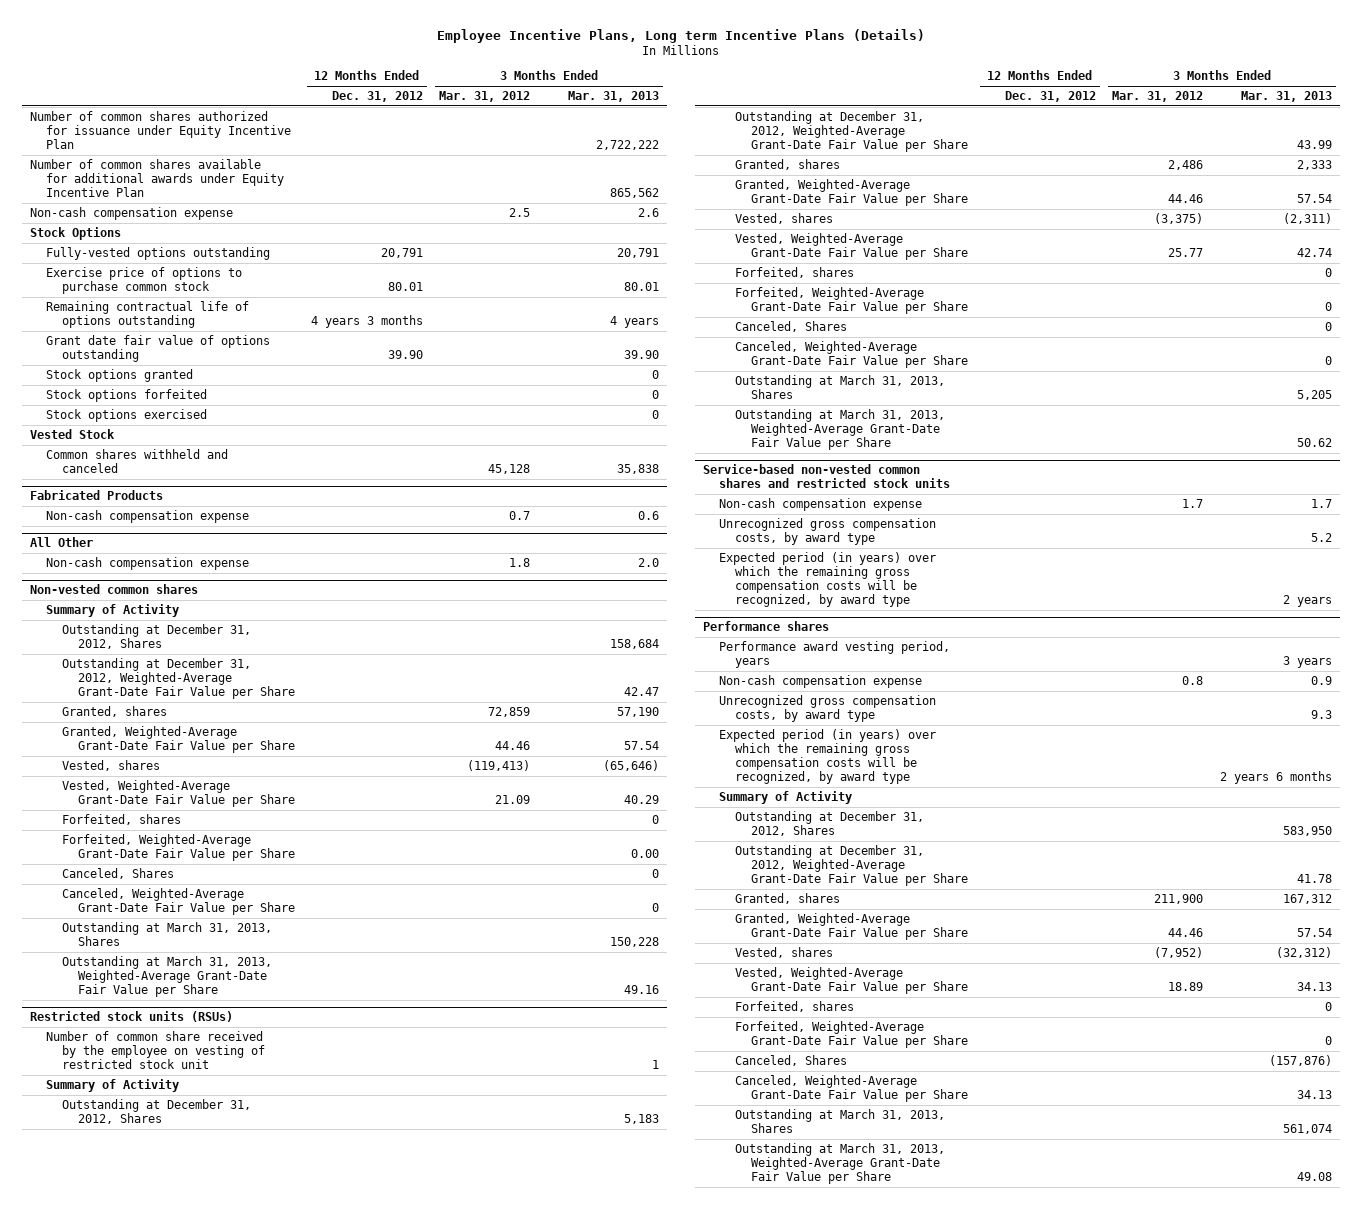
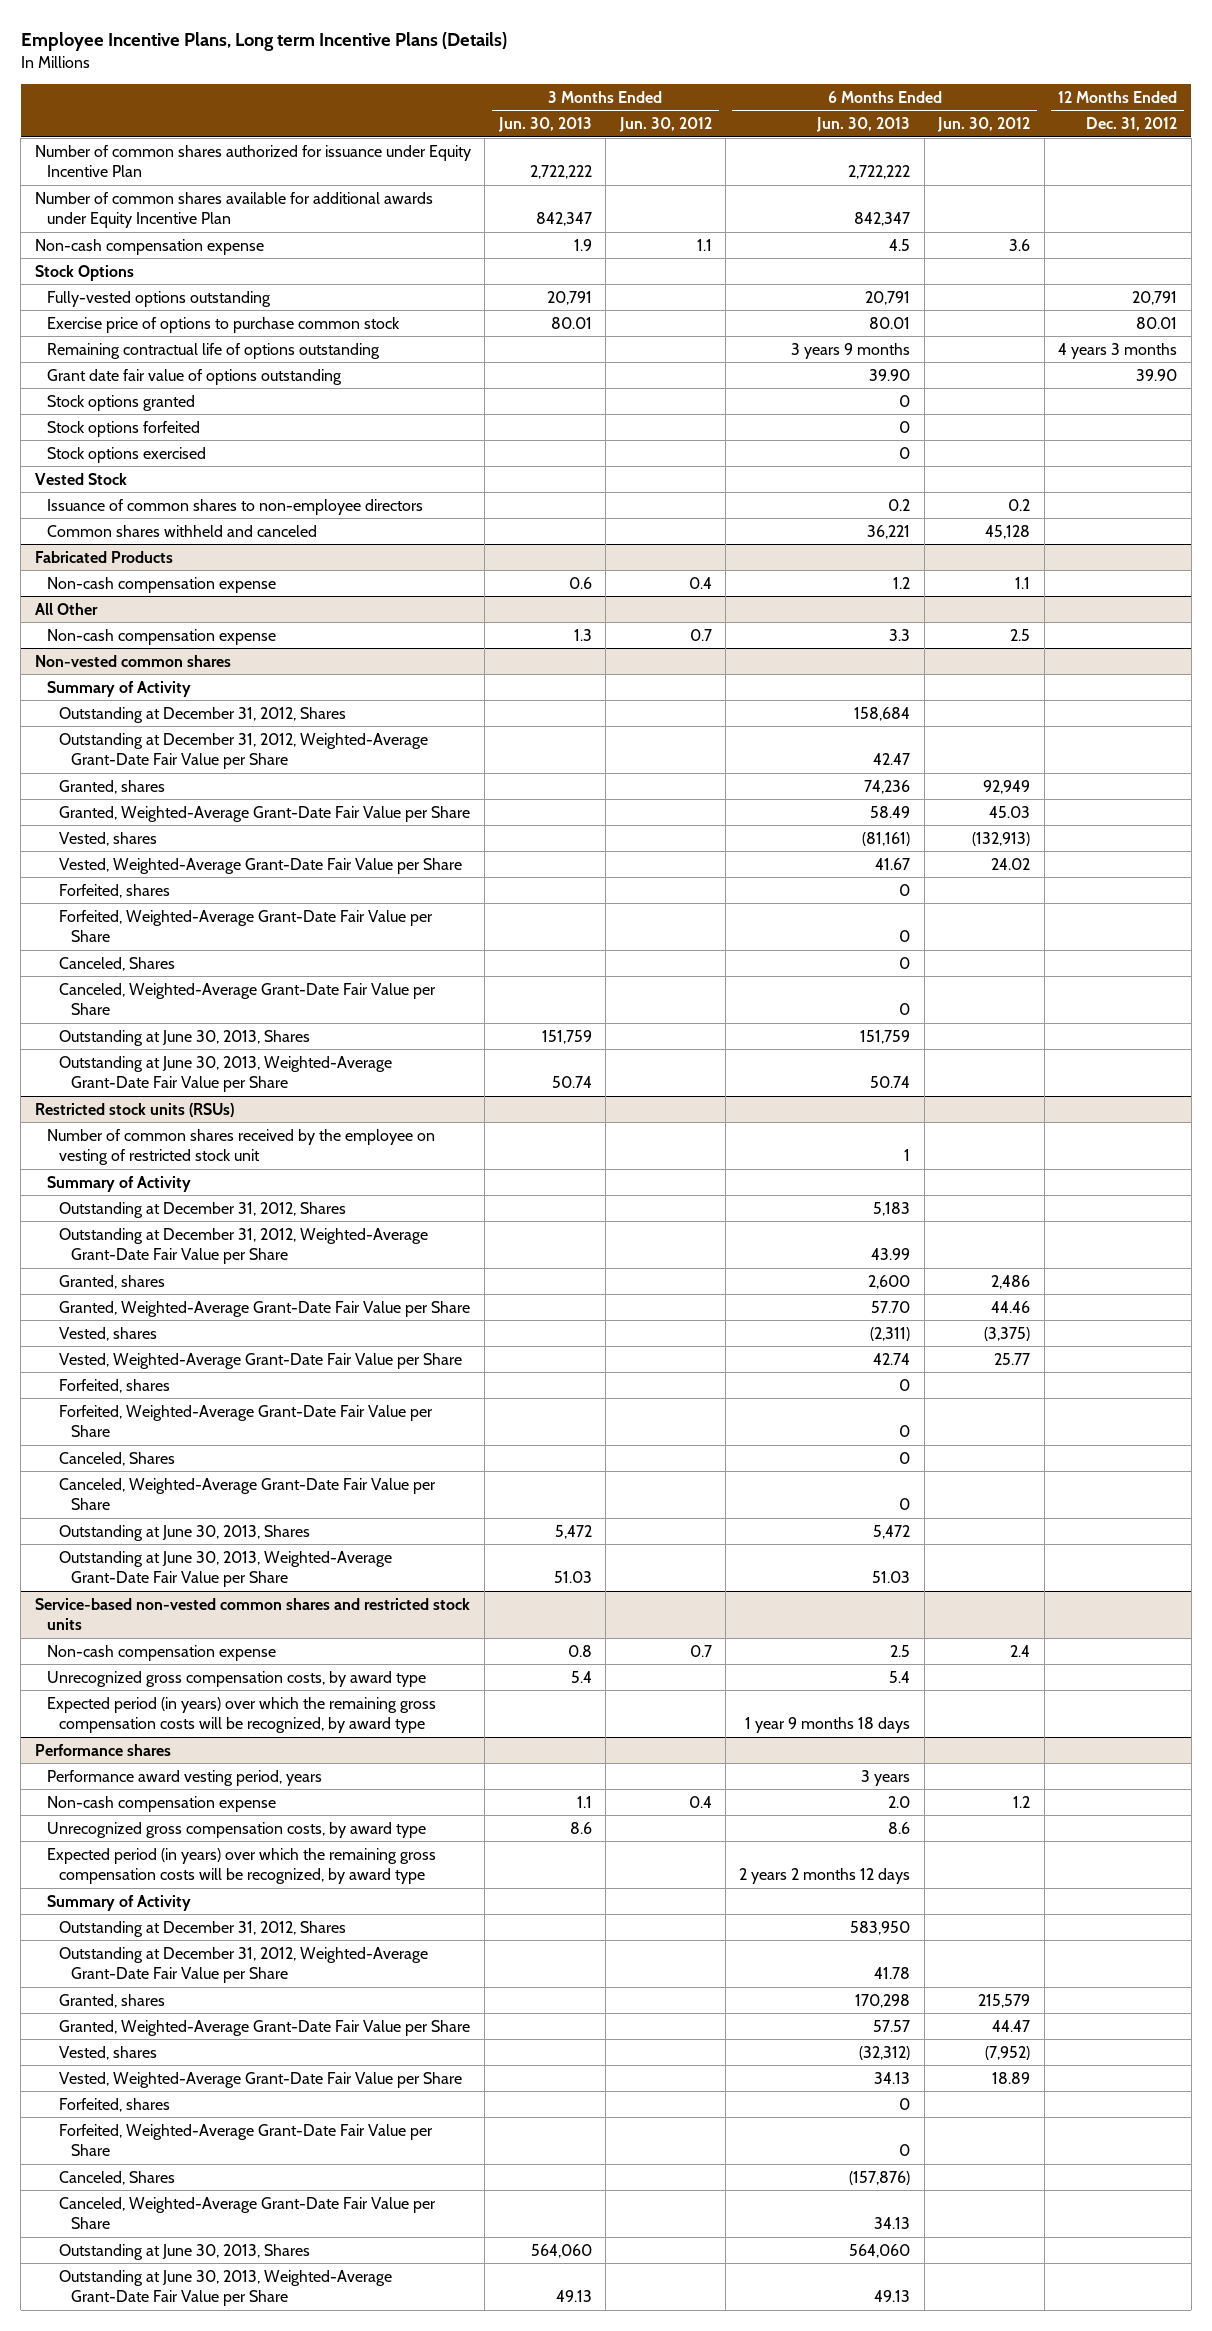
- | 12 Months Ended Dec. 31, 2012 | 3 Months Ended Mar. 31, 2012 | 3 Months Ended Mar. 31, 2013
+ | 3 Months Ended Jun. 30, 2013 | 3 Months Ended Jun. 30, 2012 | 6 Months Ended Jun. 30, 2013 | 6 Months Ended Jun. 30, 2012 | 12 Months Ended Dec. 31, 2012
+ Issuance of common shares to non-employee directors | | | 0.2 | 0.2 |
@ Non-vested common shares
- Outstanding at March 31, 2013, Shares | | | 150,228
- Outstanding at March 31, 2013, Weighted-Average Grant-Date Fair Value per Share | | | 49.16
+ Outstanding at June 30, 2013, Shares | 151,759 | | 151,759 | |
+ Outstanding at June 30, 2013, Weighted-Average Grant-Date Fair Value per Share | 50.74 | | 50.74 | |
@ Restricted stock units (RSUs)
- Number of common share received by the employee on vesting of restricted stock unit | | | 1
+ Number of common shares received by the employee on vesting of restricted stock unit | | | 1 | |
- Outstanding at March 31, 2013, Shares | | | 5,205
- Outstanding at March 31, 2013, Weighted-Average Grant-Date Fair Value per Share | | | 50.62
+ Outstanding at June 30, 2013, Shares | 5,472 | | 5,472 | |
+ Outstanding at June 30, 2013, Weighted-Average Grant-Date Fair Value per Share | 51.03 | | 51.03 | |
@ Performance shares
- Outstanding at March 31, 2013, Shares | | | 561,074
- Outstanding at March 31, 2013, Weighted-Average Grant-Date Fair Value per Share | | | 49.08
+ Outstanding at June 30, 2013, Shares | 564,060 | | 564,060 | |
+ Outstanding at June 30, 2013, Weighted-Average Grant-Date Fair Value per Share | 49.13 | | 49.13 | |

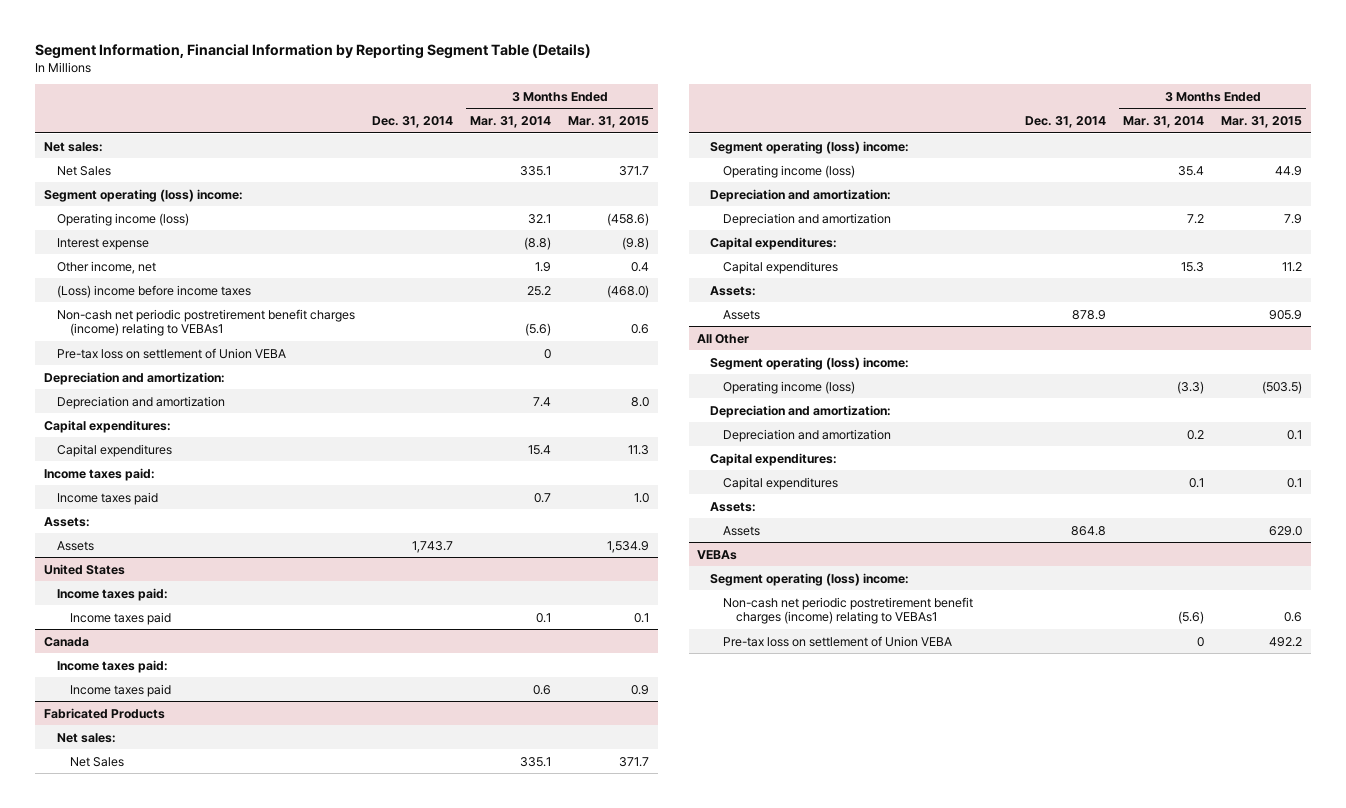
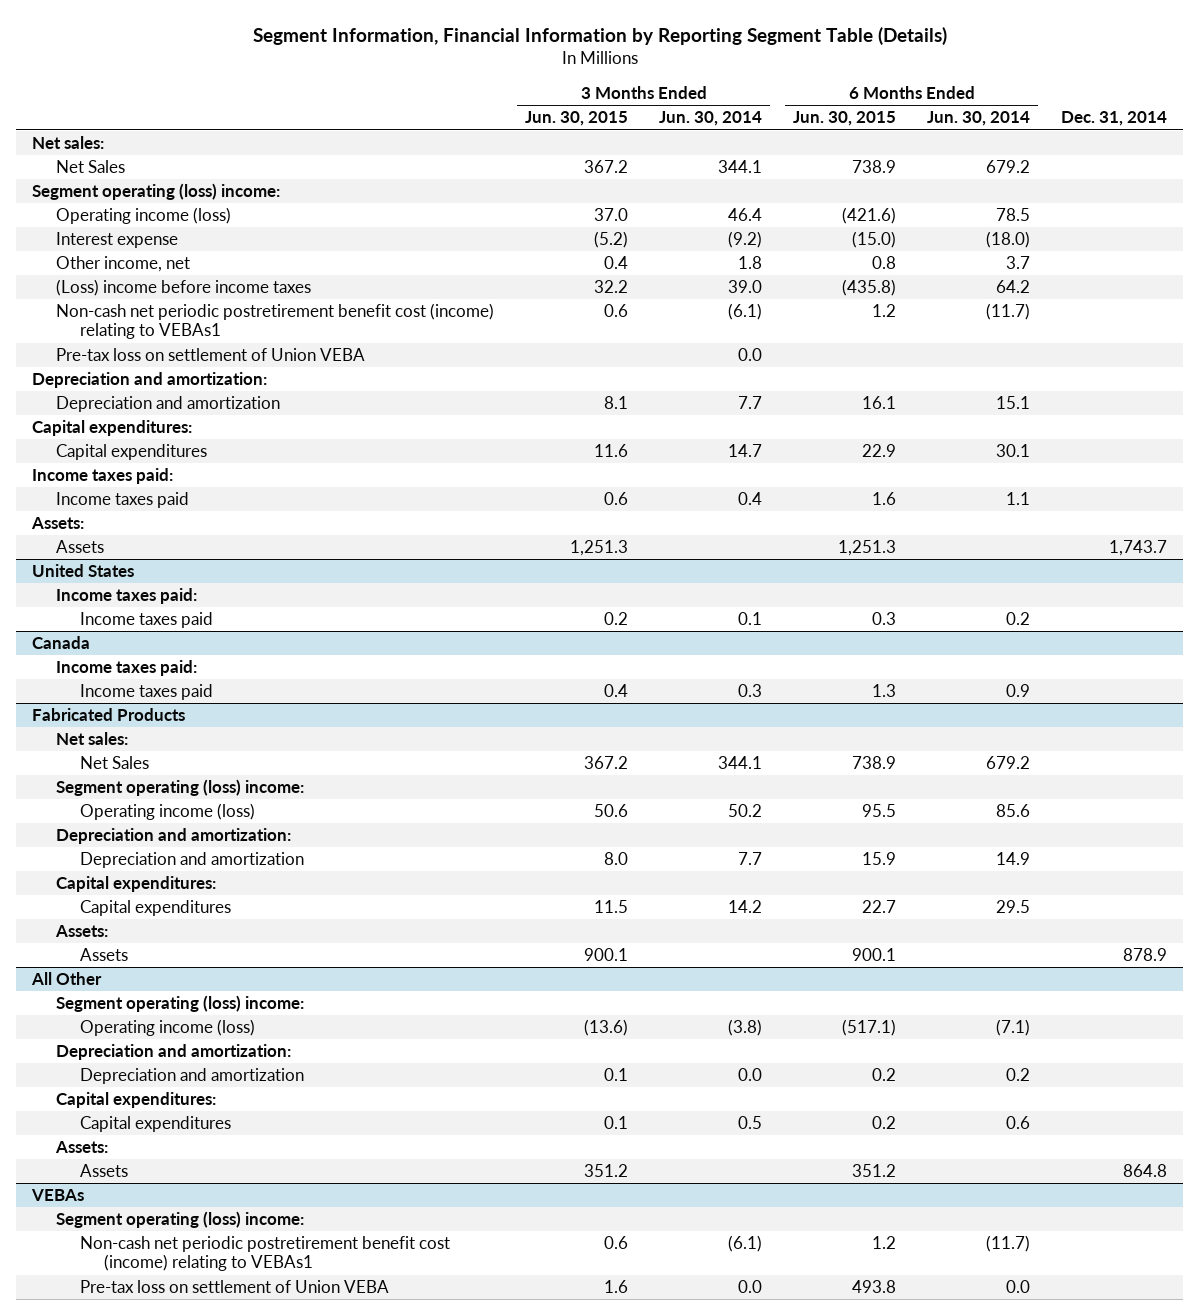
- | Dec. 31, 2014 | 3 Months Ended Mar. 31, 2014 | 3 Months Ended Mar. 31, 2015
+ | 3 Months Ended Jun. 30, 2015 | 3 Months Ended Jun. 30, 2014 | 6 Months Ended Jun. 30, 2015 | 6 Months Ended Jun. 30, 2014 | Dec. 31, 2014
- Non-cash net periodic postretirement benefit charges (income) relating to VEBAs1 | | (5.6) | 0.6
+ Non-cash net periodic postretirement benefit cost (income) relating to VEBAs1 | 0.6 | (6.1) | 1.2 | (11.7) |
@ VEBAs
- Non-cash net periodic postretirement benefit charges (income) relating to VEBAs1 | | (5.6) | 0.6
+ Non-cash net periodic postretirement benefit cost (income) relating to VEBAs1 | 0.6 | (6.1) | 1.2 | (11.7) |

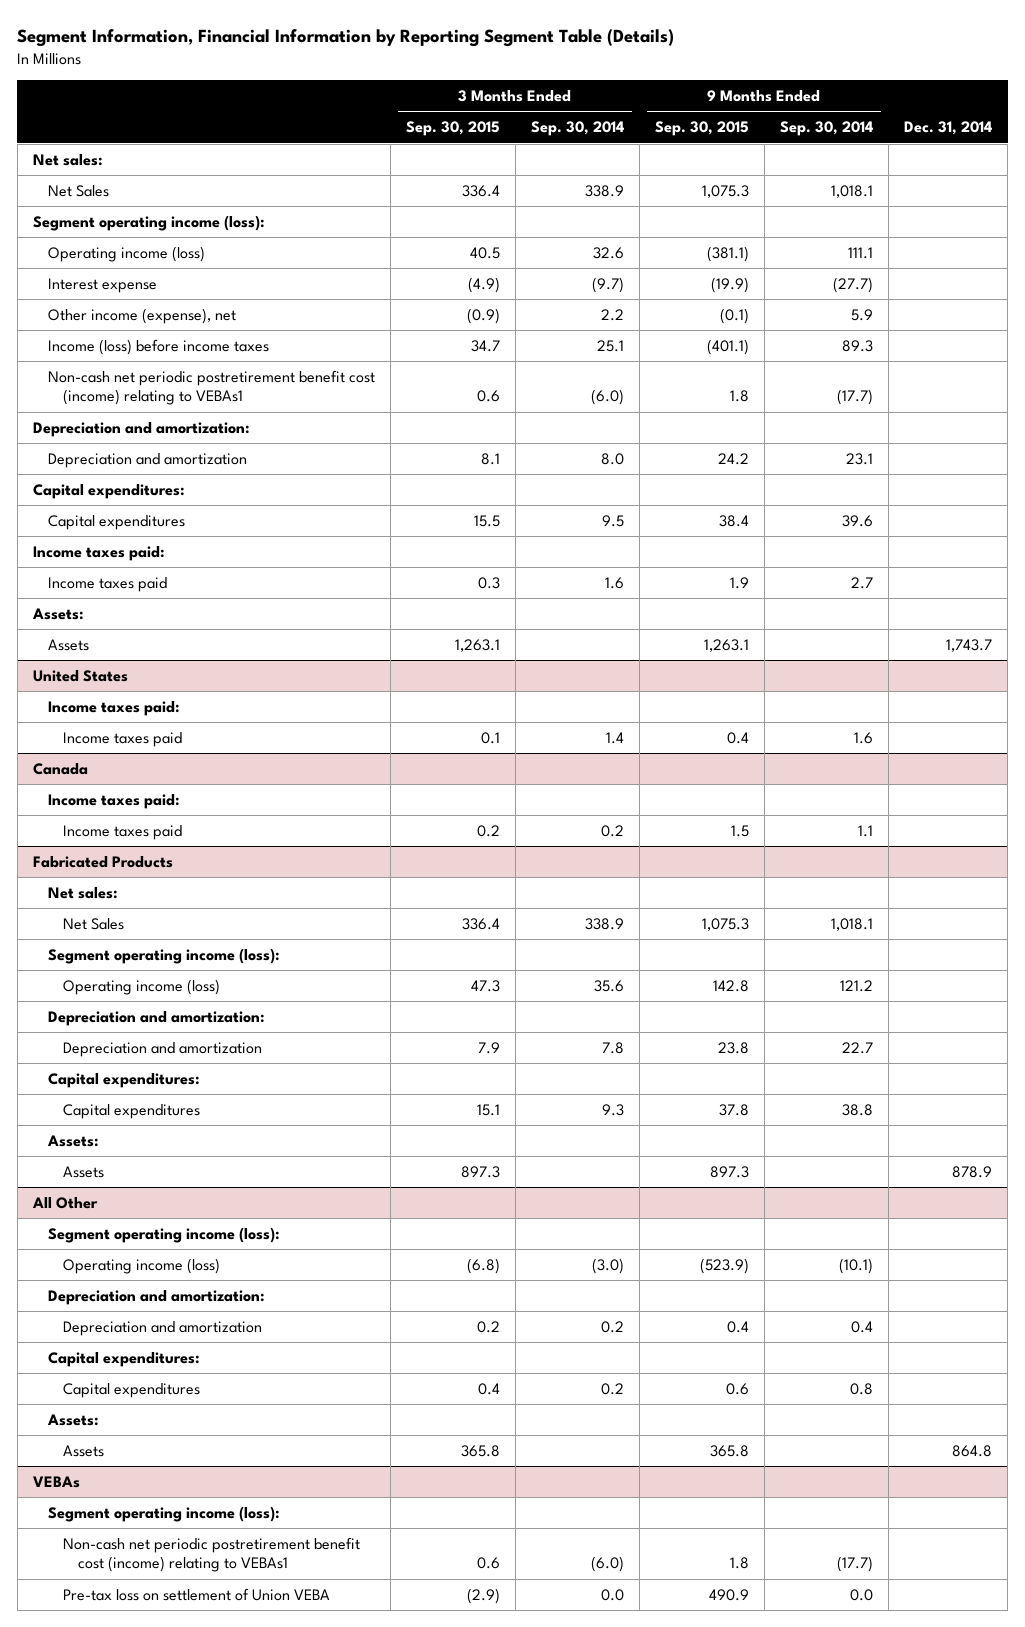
- | 3 Months Ended Jun. 30, 2015 | 3 Months Ended Jun. 30, 2014 | 6 Months Ended Jun. 30, 2015 | 6 Months Ended Jun. 30, 2014 | Dec. 31, 2014
+ | 3 Months Ended Sep. 30, 2015 | 3 Months Ended Sep. 30, 2014 | 9 Months Ended Sep. 30, 2015 | 9 Months Ended Sep. 30, 2014 | Dec. 31, 2014
- Segment operating (loss) income:
+ Segment operating income (loss):
- Other income, net | 0.4 | 1.8 | 0.8 | 3.7 |
- (Loss) income before income taxes | 32.2 | 39.0 | (435.8) | 64.2 |
+ Other income (expense), net | (0.9) | 2.2 | (0.1) | 5.9 |
+ Income (loss) before income taxes | 34.7 | 25.1 | (401.1) | 89.3 |
- Pre-tax loss on settlement of Union VEBA | | 0.0 | | |
@ Fabricated Products
- Segment operating (loss) income:
+ Segment operating income (loss):
@ All Other
- Segment operating (loss) income:
+ Segment operating income (loss):
@ VEBAs
- Segment operating (loss) income:
+ Segment operating income (loss):

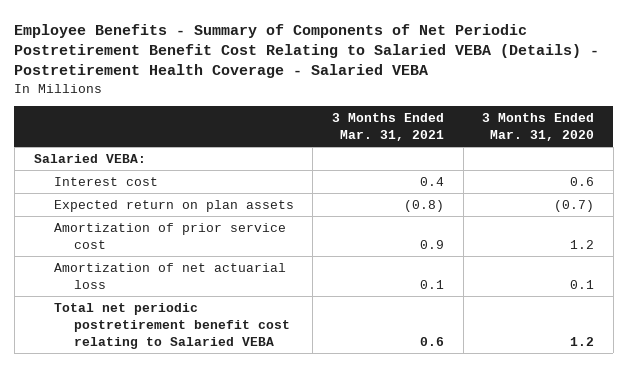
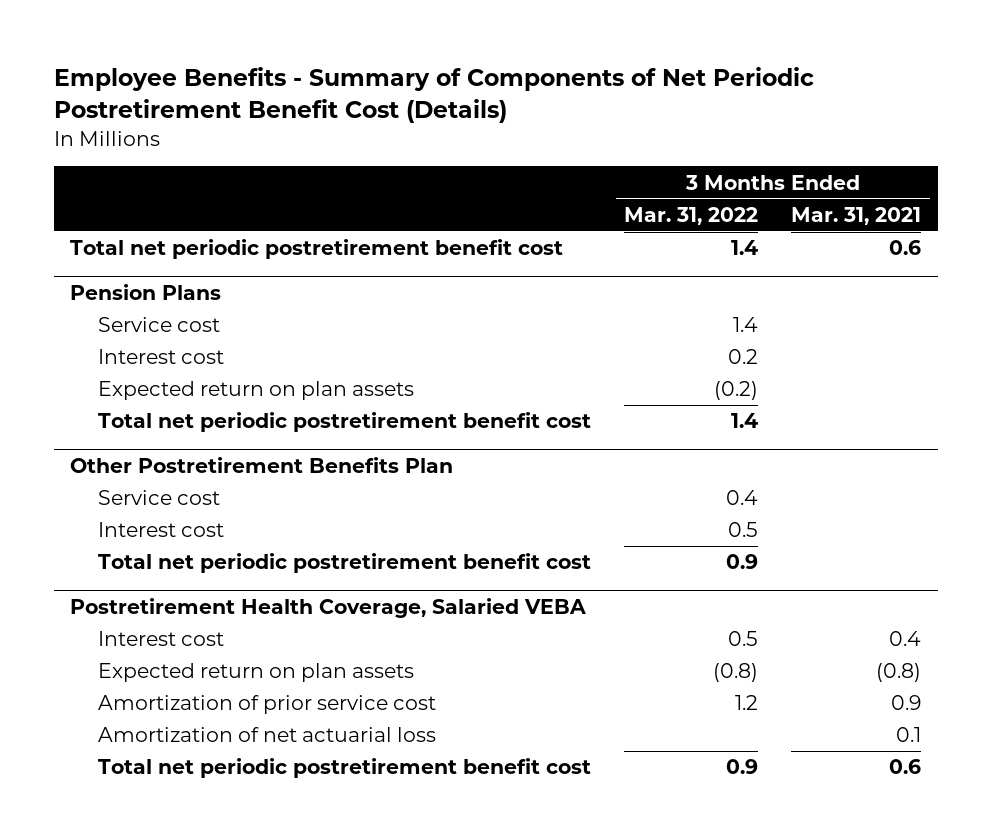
- Employee Benefits - Summary of Components of Net Periodic Postretirement Benefit Cost Relating to Salaried VEBA (Details) - Postretirement Health Coverage - Salaried VEBA
+ Employee Benefits - Summary of Components of Net Periodic Postretirement Benefit Cost (Details)
- | 3 Months Ended Mar. 31, 2021 | 3 Months Ended Mar. 31, 2020
+ | 3 Months Ended Mar. 31, 2022 | 3 Months Ended Mar. 31, 2021
- Salaried VEBA:
- Interest cost | 0.4 | 0.6
- Expected return on plan assets | (0.8) | (0.7)
- Amortization of prior service cost | 0.9 | 1.2
- Amortization of net actuarial loss | 0.1 | 0.1
- Total net periodic postretirement benefit cost relating to Salaried VEBA | 0.6 | 1.2
+ Total net periodic postretirement benefit cost | 1.4 | 0.6
+ Pension Plans
+ Service cost | 1.4 |
+ Interest cost | 0.2 |
+ Expected return on plan assets | (0.2) |
+ Total net periodic postretirement benefit cost | 1.4 |
+ Other Postretirement Benefits Plan
+ Service cost | 0.4 |
+ Interest cost | 0.5 |
+ Total net periodic postretirement benefit cost | 0.9 |
+ Postretirement Health Coverage, Salaried VEBA
+ Interest cost | 0.5 | 0.4
+ Expected return on plan assets | (0.8) | (0.8)
+ Amortization of prior service cost | 1.2 | 0.9
+ Amortization of net actuarial loss | | 0.1
+ Total net periodic postretirement benefit cost | 0.9 | 0.6

